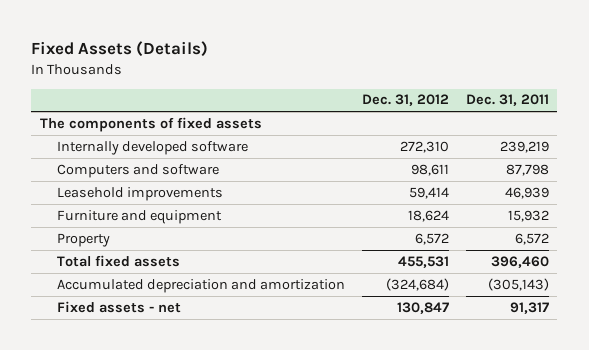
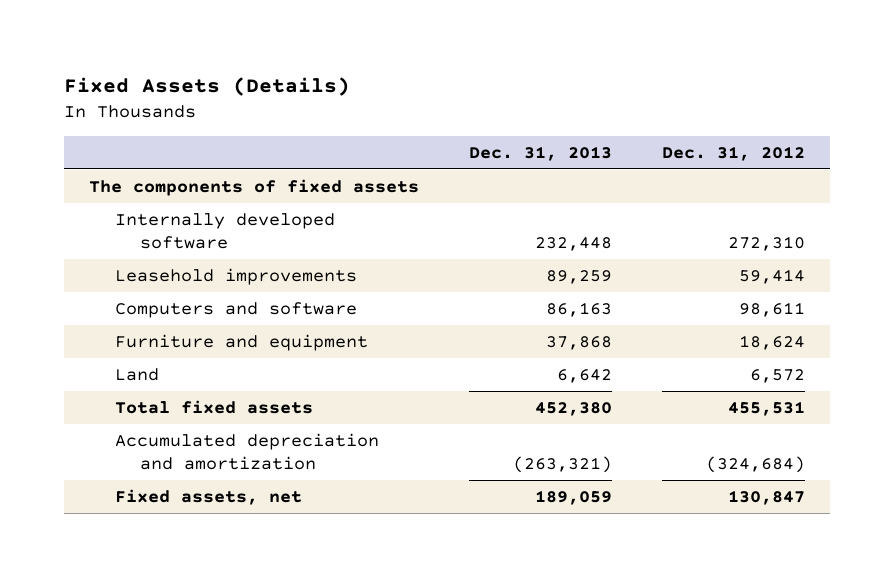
- | Dec. 31, 2012 | Dec. 31, 2011
+ | Dec. 31, 2013 | Dec. 31, 2012
moved down: Computers and software | 86,163 | 98,611
- Property | 6,572 | 6,572
+ Land | 6,642 | 6,572
- Fixed assets - net | 130,847 | 91,317
+ Fixed assets, net | 189,059 | 130,847

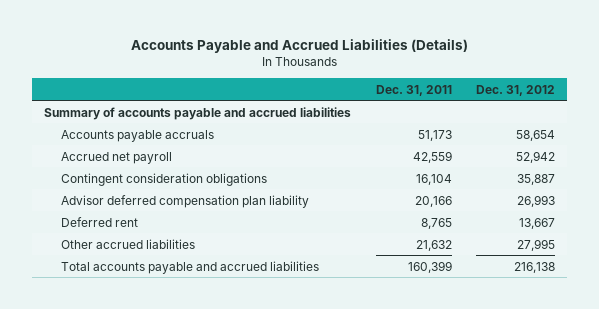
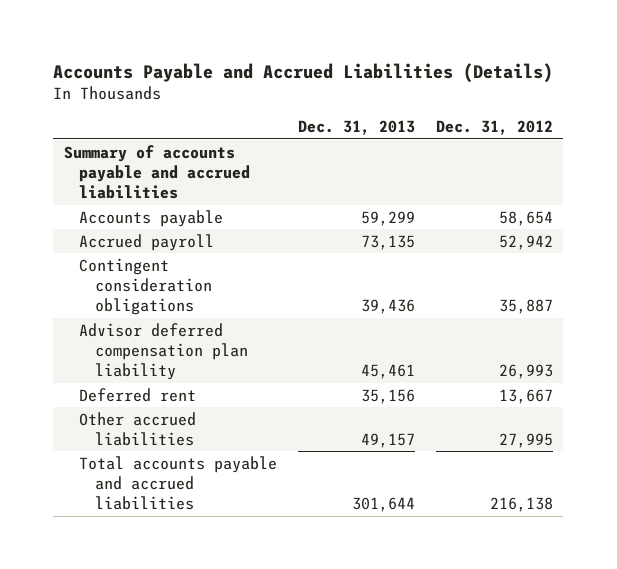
- | Dec. 31, 2011 | Dec. 31, 2012
+ | Dec. 31, 2013 | Dec. 31, 2012
- Accounts payable accruals | 51,173 | 58,654
- Accrued net payroll | 42,559 | 52,942
+ Accounts payable | 59,299 | 58,654
+ Accrued payroll | 73,135 | 52,942

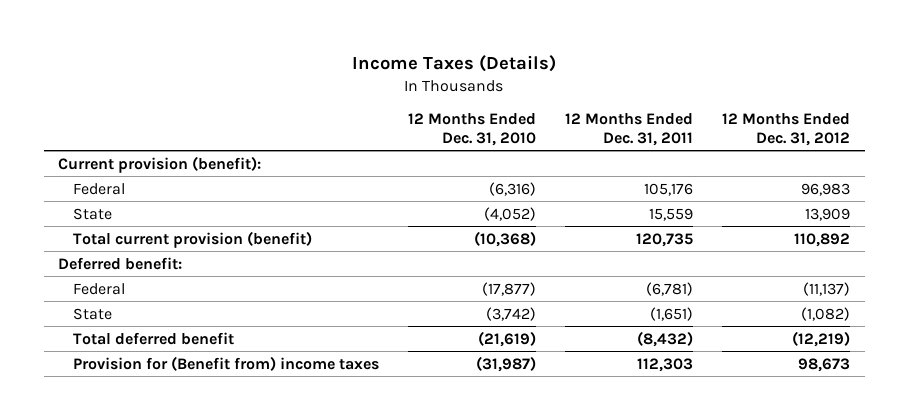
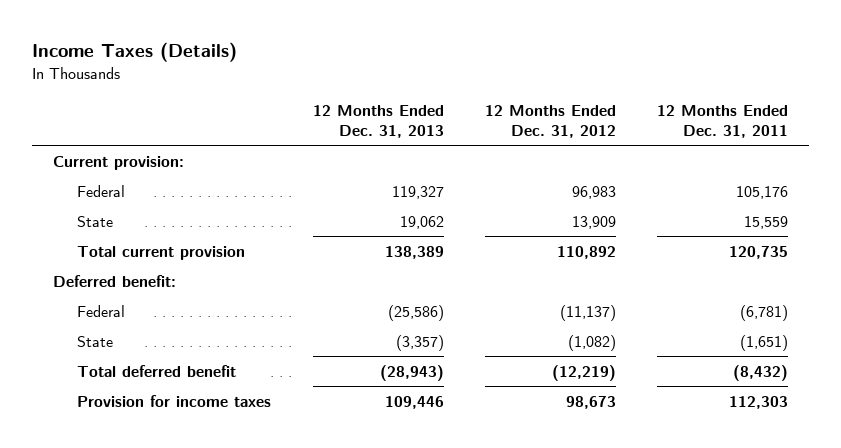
- | 12 Months Ended Dec. 31, 2010 | 12 Months Ended Dec. 31, 2011 | 12 Months Ended Dec. 31, 2012
+ | 12 Months Ended Dec. 31, 2013 | 12 Months Ended Dec. 31, 2012 | 12 Months Ended Dec. 31, 2011
- Current provision (benefit):
+ Current provision:
- Total current provision (benefit) | (10,368) | 120,735 | 110,892
+ Total current provision | 138,389 | 110,892 | 120,735
- Provision for (Benefit from) income taxes | (31,987) | 112,303 | 98,673
+ Provision for income taxes | 109,446 | 98,673 | 112,303

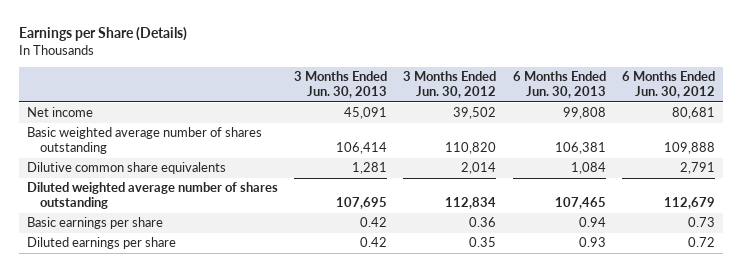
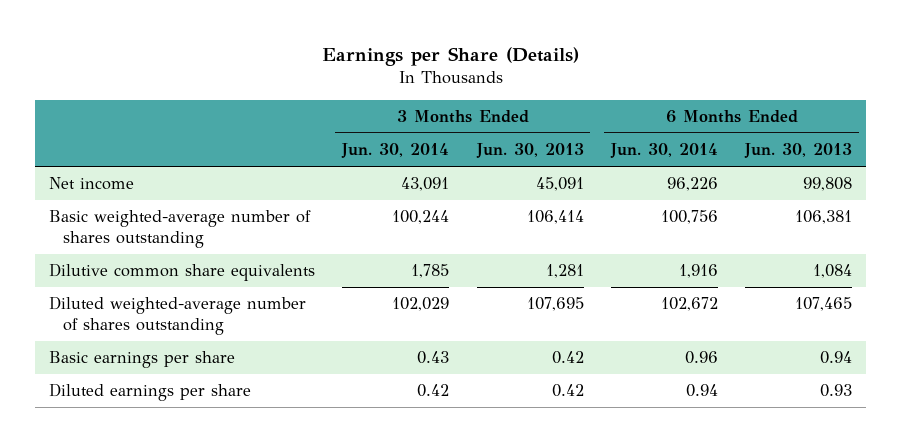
- | 3 Months Ended Jun. 30, 2013 | 3 Months Ended Jun. 30, 2012 | 6 Months Ended Jun. 30, 2013 | 6 Months Ended Jun. 30, 2012
+ | 3 Months Ended Jun. 30, 2014 | 3 Months Ended Jun. 30, 2013 | 6 Months Ended Jun. 30, 2014 | 6 Months Ended Jun. 30, 2013
- Basic weighted average number of shares outstanding | 106,414 | 110,820 | 106,381 | 109,888
+ Basic weighted-average number of shares outstanding | 100,244 | 106,414 | 100,756 | 106,381
- Diluted weighted average number of shares outstanding | 107,695 | 112,834 | 107,465 | 112,679
+ Diluted weighted-average number of shares outstanding | 102,029 | 107,695 | 102,672 | 107,465

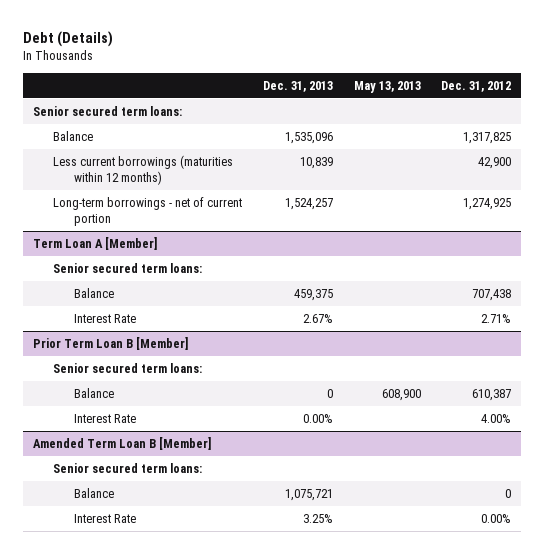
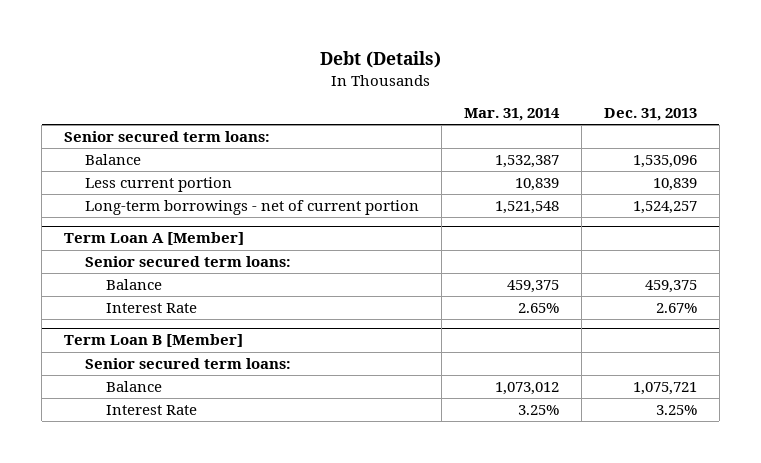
- | Dec. 31, 2013 | May 13, 2013 | Dec. 31, 2012
+ | Mar. 31, 2014 | Dec. 31, 2013
- Less current borrowings (maturities within 12 months) | 10,839 | | 42,900
+ Less current portion | 10,839 | 10,839
- Prior Term Loan B [Member]
- Senior secured term loans:
- Balance | 0 | 608,900 | 610,387
- Interest Rate | 0.00% | | 4.00%
- Amended Term Loan B [Member]
+ Term Loan B [Member]

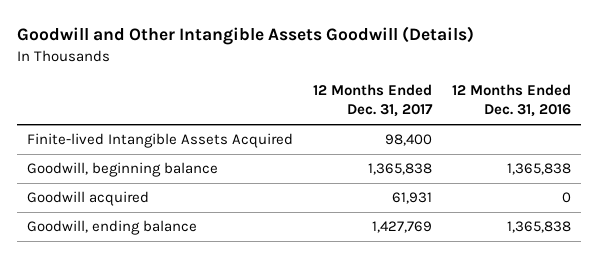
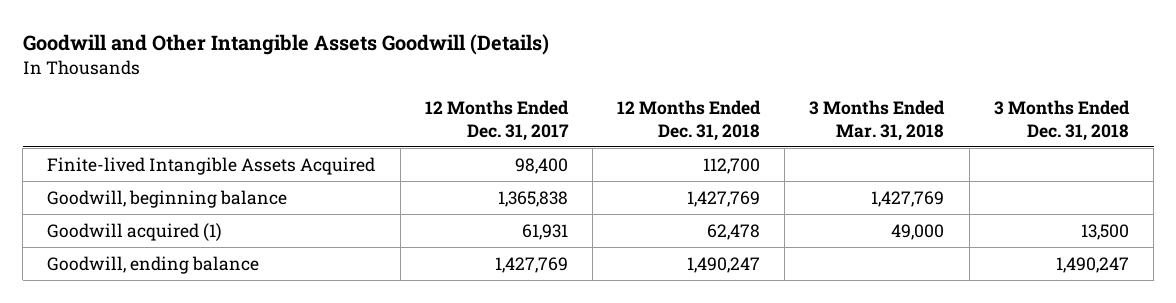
- | 12 Months Ended Dec. 31, 2017 | 12 Months Ended Dec. 31, 2016
+ | 12 Months Ended Dec. 31, 2017 | 12 Months Ended Dec. 31, 2018 | 3 Months Ended Mar. 31, 2018 | 3 Months Ended Dec. 31, 2018
- Goodwill acquired | 61,931 | 0
+ Goodwill acquired (1) | 61,931 | 62,478 | 49,000 | 13,500

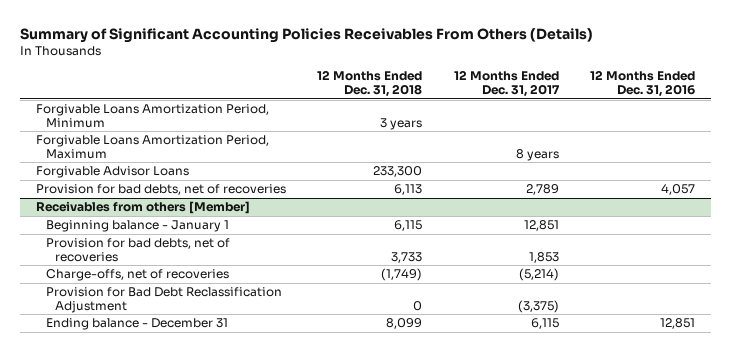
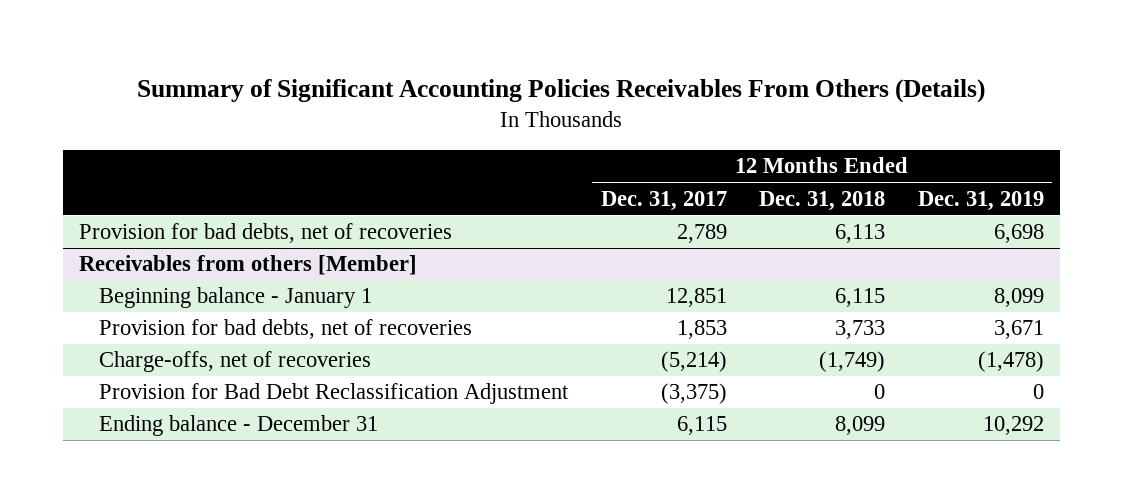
- | 12 Months Ended Dec. 31, 2018 | 12 Months Ended Dec. 31, 2017 | 12 Months Ended Dec. 31, 2016
+ | 12 Months Ended Dec. 31, 2017 | 12 Months Ended Dec. 31, 2018 | 12 Months Ended Dec. 31, 2019
- Forgivable Loans Amortization Period, Minimum | 3 years | |
- Forgivable Loans Amortization Period, Maximum | | 8 years |
- Forgivable Advisor Loans | 233,300 | |

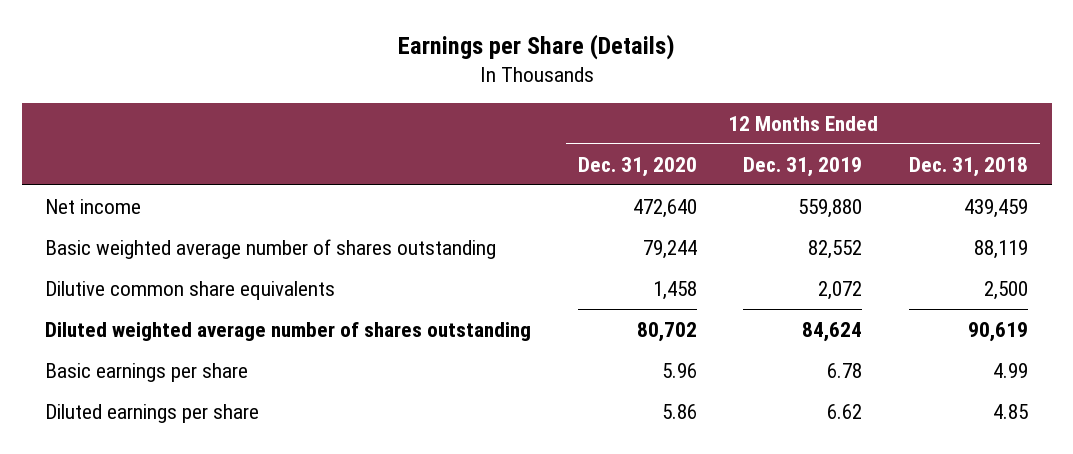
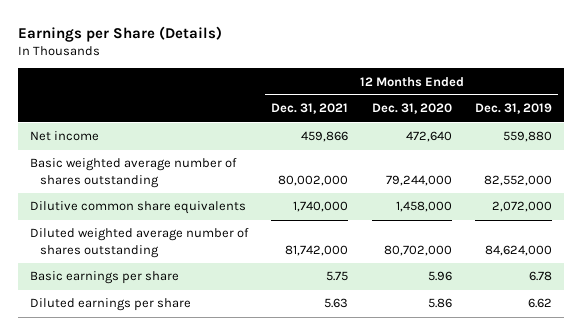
- | 12 Months Ended Dec. 31, 2020 | 12 Months Ended Dec. 31, 2019 | 12 Months Ended Dec. 31, 2018
+ | 12 Months Ended Dec. 31, 2021 | 12 Months Ended Dec. 31, 2020 | 12 Months Ended Dec. 31, 2019
- Basic weighted average number of shares outstanding | 79,244 | 82,552 | 88,119
- Dilutive common share equivalents | 1,458 | 2,072 | 2,500
- Diluted weighted average number of shares outstanding | 80,702 | 84,624 | 90,619
+ Basic weighted average number of shares outstanding | 80,002,000 | 79,244,000 | 82,552,000
+ Dilutive common share equivalents | 1,740,000 | 1,458,000 | 2,072,000
+ Diluted weighted average number of shares outstanding | 81,742,000 | 80,702,000 | 84,624,000

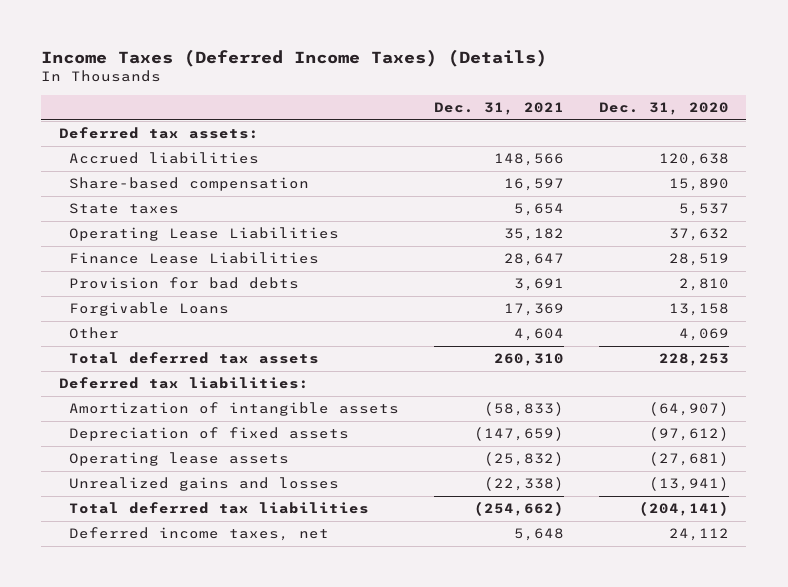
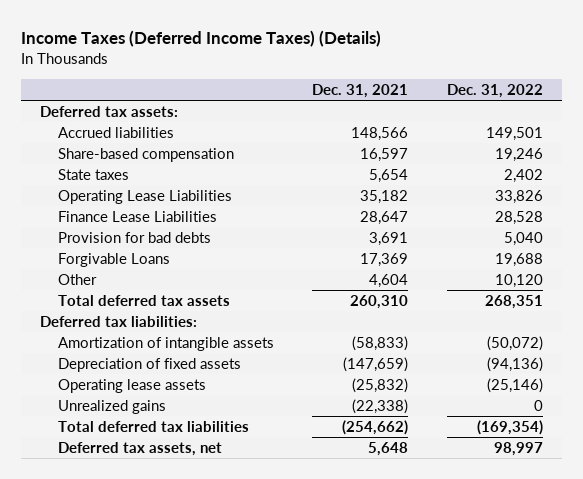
- | Dec. 31, 2021 | Dec. 31, 2020
+ | Dec. 31, 2021 | Dec. 31, 2022
- Unrealized gains and losses | (22,338) | (13,941)
+ Unrealized gains | (22,338) | 0
- Deferred income taxes, net | 5,648 | 24,112
+ Deferred tax assets, net | 5,648 | 98,997

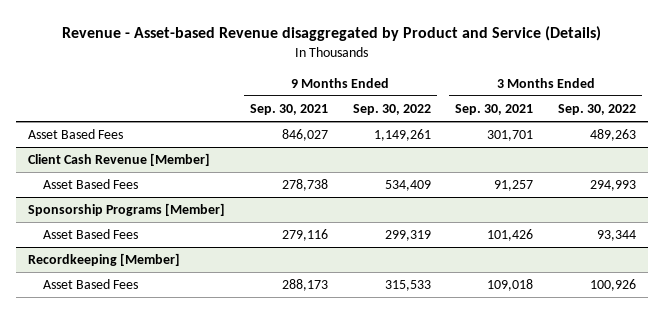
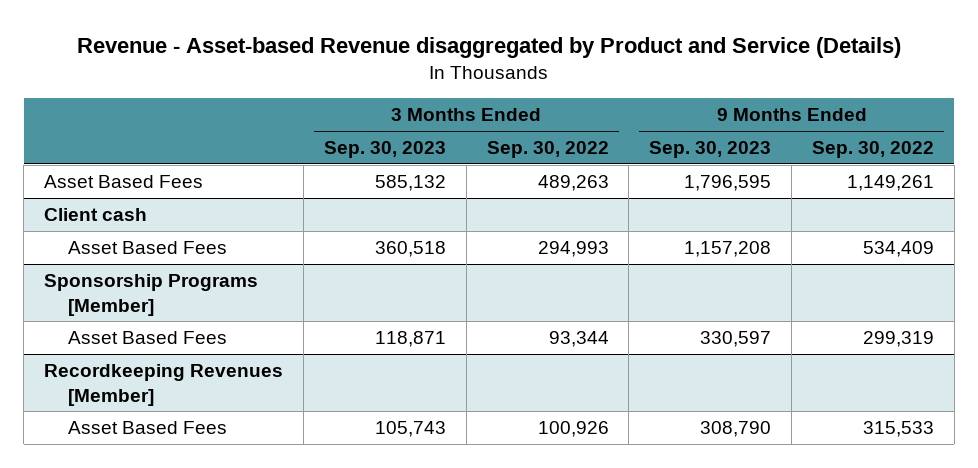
- | 9 Months Ended Sep. 30, 2021 | 9 Months Ended Sep. 30, 2022 | 3 Months Ended Sep. 30, 2021 | 3 Months Ended Sep. 30, 2022
+ | 3 Months Ended Sep. 30, 2023 | 3 Months Ended Sep. 30, 2022 | 9 Months Ended Sep. 30, 2023 | 9 Months Ended Sep. 30, 2022
- Client Cash Revenue [Member]
+ Client cash
- Recordkeeping [Member]
+ Recordkeeping Revenues [Member]

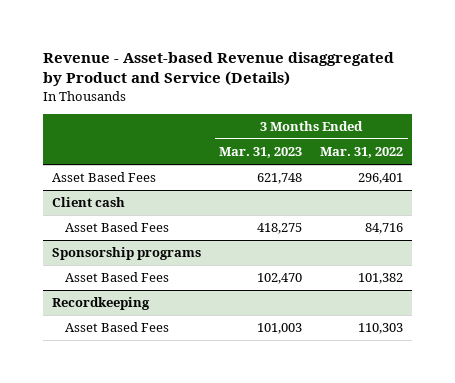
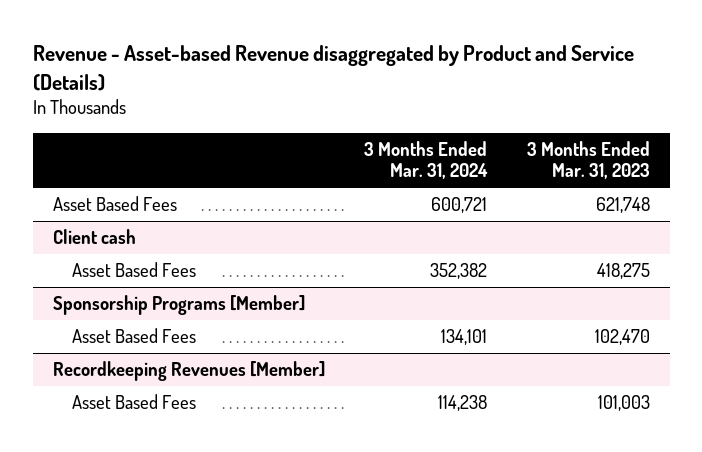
- | 3 Months Ended Mar. 31, 2023 | 3 Months Ended Mar. 31, 2022
+ | 3 Months Ended Mar. 31, 2024 | 3 Months Ended Mar. 31, 2023
- Sponsorship programs
+ Sponsorship Programs [Member]
- Recordkeeping
+ Recordkeeping Revenues [Member]

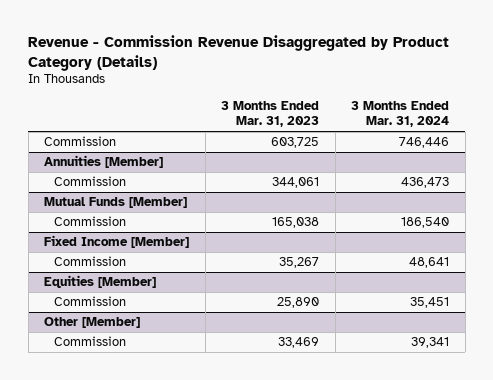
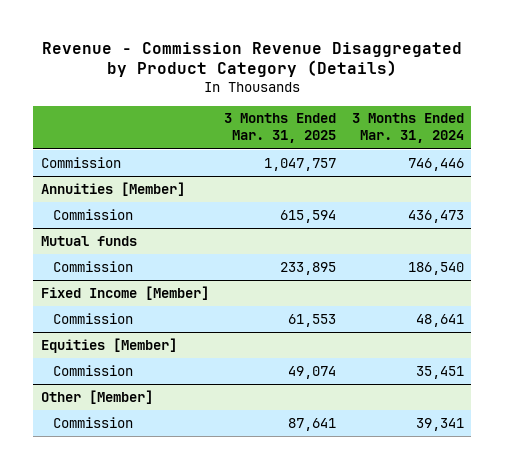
- | 3 Months Ended Mar. 31, 2023 | 3 Months Ended Mar. 31, 2024
+ | 3 Months Ended Mar. 31, 2025 | 3 Months Ended Mar. 31, 2024
- Mutual Funds [Member]
+ Mutual funds

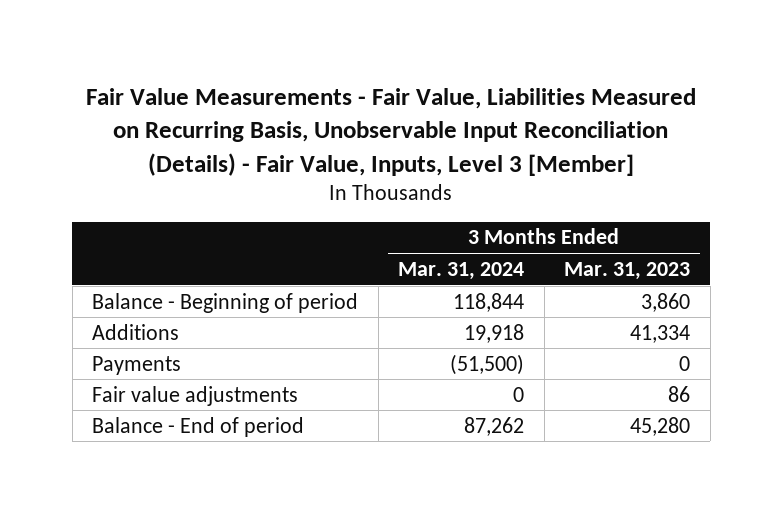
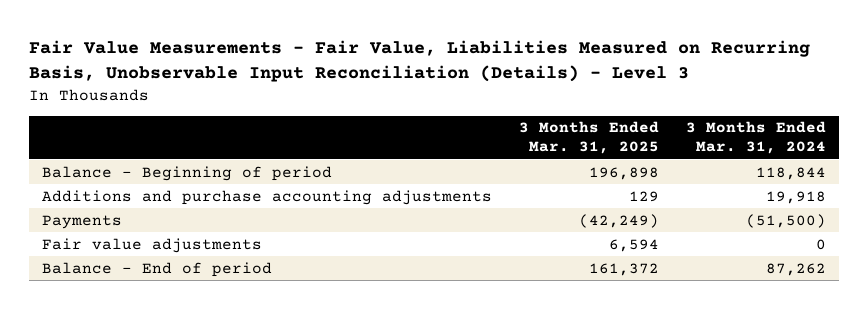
- Fair Value Measurements - Fair Value, Liabilities Measured on Recurring Basis, Unobservable Input Reconciliation (Details) - Fair Value, Inputs, Level 3 [Member]
+ Fair Value Measurements - Fair Value, Liabilities Measured on Recurring Basis, Unobservable Input Reconciliation (Details) - Level 3
- | 3 Months Ended Mar. 31, 2024 | 3 Months Ended Mar. 31, 2023
+ | 3 Months Ended Mar. 31, 2025 | 3 Months Ended Mar. 31, 2024
- Additions | 19,918 | 41,334
+ Additions and purchase accounting adjustments | 129 | 19,918

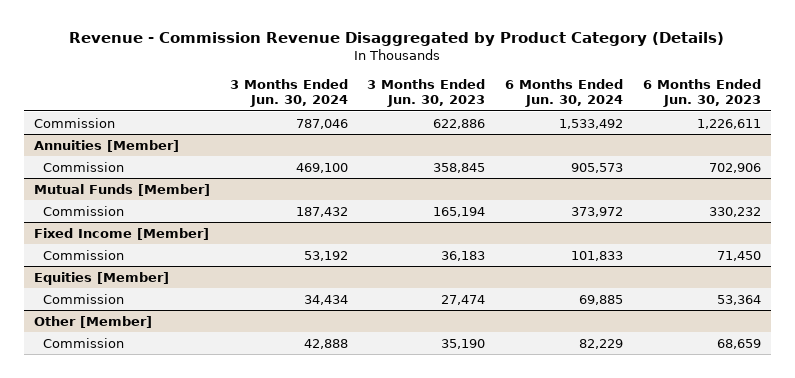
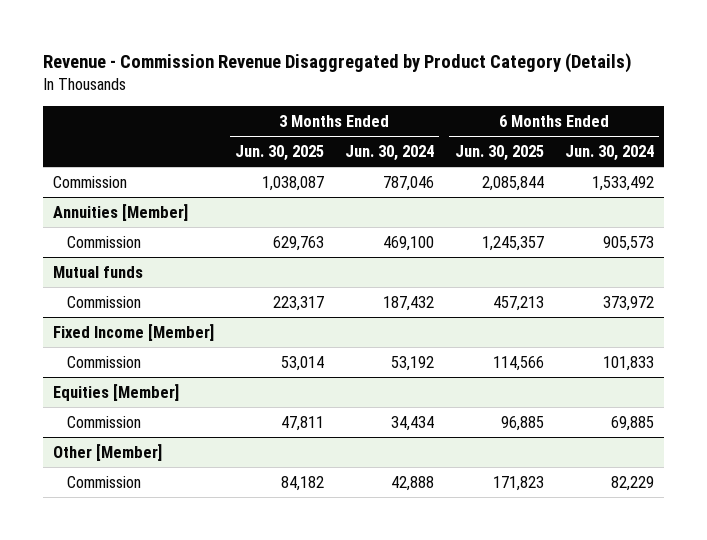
- | 3 Months Ended Jun. 30, 2024 | 3 Months Ended Jun. 30, 2023 | 6 Months Ended Jun. 30, 2024 | 6 Months Ended Jun. 30, 2023
+ | 3 Months Ended Jun. 30, 2025 | 3 Months Ended Jun. 30, 2024 | 6 Months Ended Jun. 30, 2025 | 6 Months Ended Jun. 30, 2024
- Mutual Funds [Member]
+ Mutual funds

